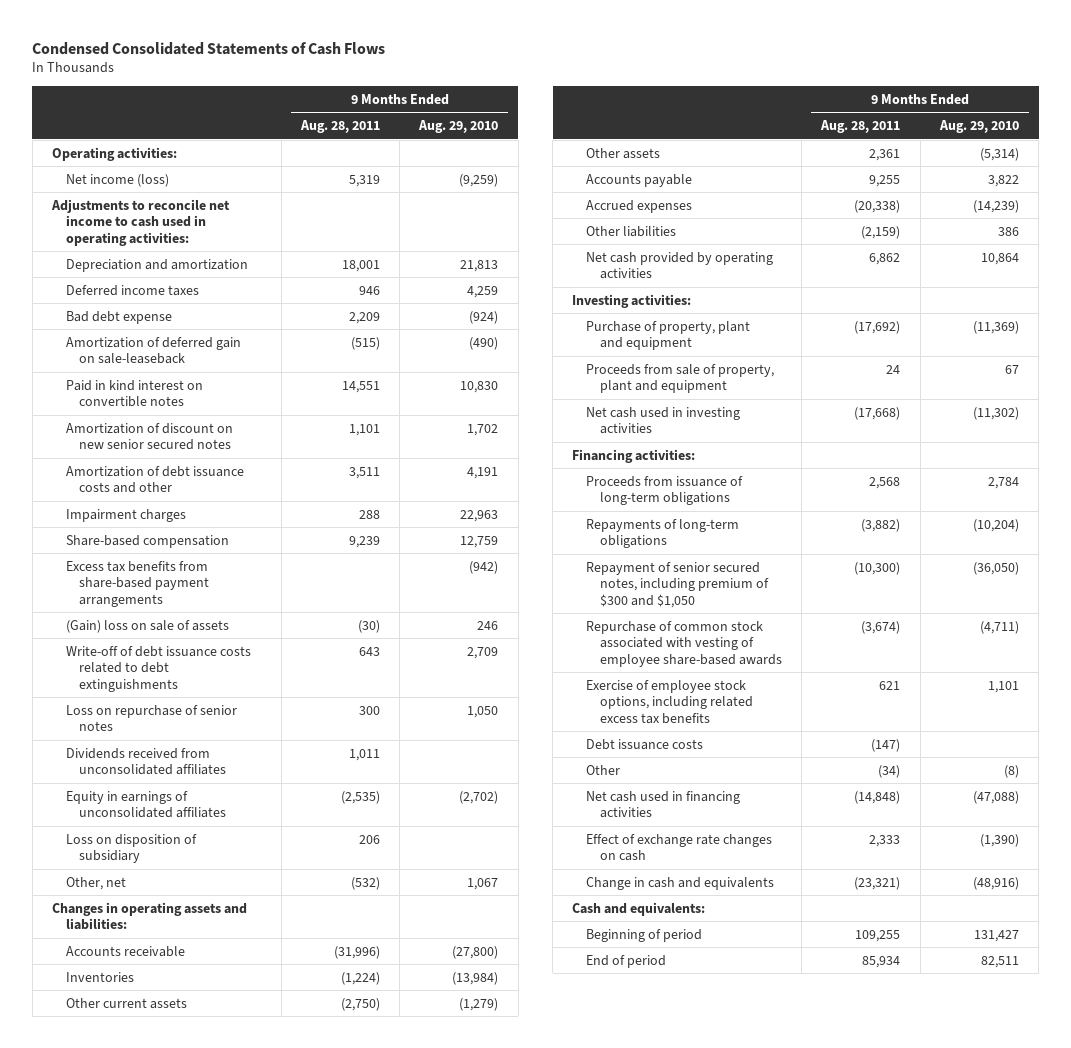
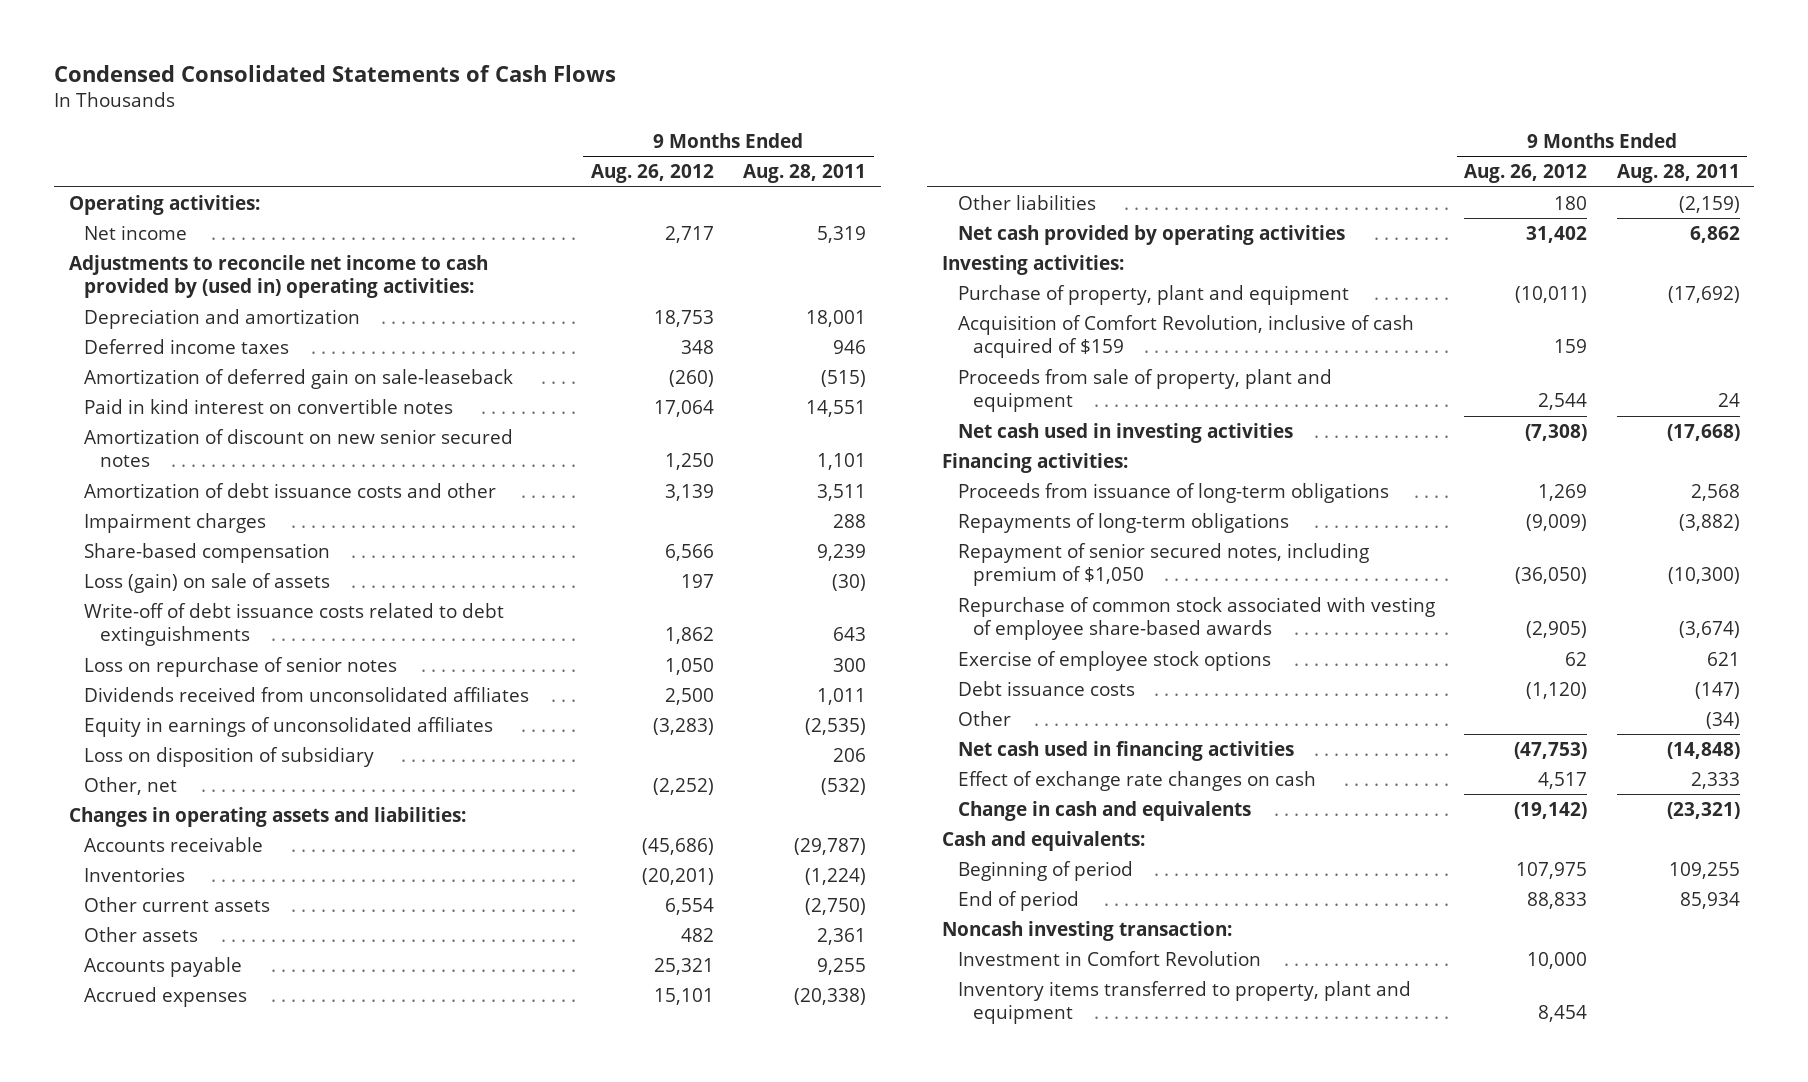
- | 9 Months Ended Aug. 28, 2011 | 9 Months Ended Aug. 29, 2010
+ | 9 Months Ended Aug. 26, 2012 | 9 Months Ended Aug. 28, 2011
- Net income (loss) | 5,319 | (9,259)
- Adjustments to reconcile net income to cash used in operating activities:
+ Net income | 2,717 | 5,319
+ Adjustments to reconcile net income to cash provided by (used in) operating activities:
- Bad debt expense | 2,209 | (924)
- Excess tax benefits from share-based payment arrangements | | (942)
- (Gain) loss on sale of assets | (30) | 246
+ Loss (gain) on sale of assets | 197 | (30)
- Accounts receivable | (31,996) | (27,800)
+ Accounts receivable | (45,686) | (29,787)
+ Acquisition of Comfort Revolution, inclusive of cash acquired of $159 | 159 |
- Repayment of senior secured notes, including premium of $300 and $1,050 | (10,300) | (36,050)
+ Repayment of senior secured notes, including premium of $1,050 | (36,050) | (10,300)
- Exercise of employee stock options, including related excess tax benefits | 621 | 1,101
+ Exercise of employee stock options | 62 | 621
+ Noncash investing transaction:
+ Investment in Comfort Revolution | 10,000 |
+ Inventory items transferred to property, plant and equipment | 8,454 |

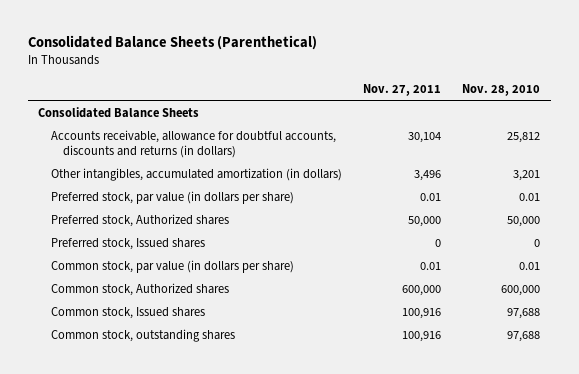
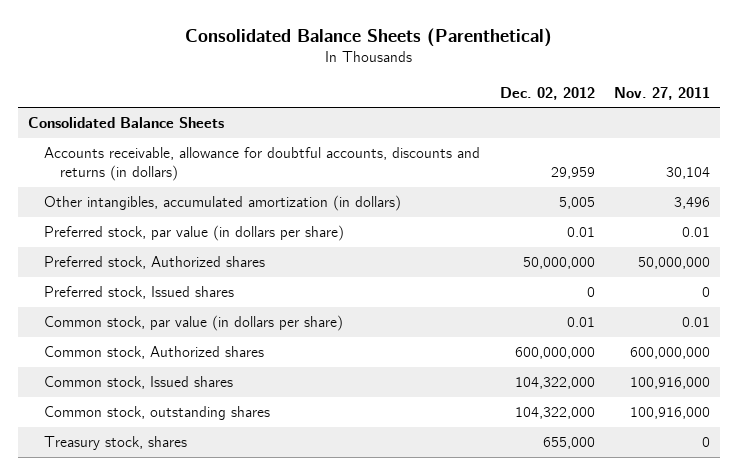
- | Nov. 27, 2011 | Nov. 28, 2010
+ | Dec. 02, 2012 | Nov. 27, 2011
- Preferred stock, Authorized shares | 50,000 | 50,000
+ Preferred stock, Authorized shares | 50,000,000 | 50,000,000
- Common stock, Authorized shares | 600,000 | 600,000
- Common stock, Issued shares | 100,916 | 97,688
- Common stock, outstanding shares | 100,916 | 97,688
+ Common stock, Authorized shares | 600,000,000 | 600,000,000
+ Common stock, Issued shares | 104,322,000 | 100,916,000
+ Common stock, outstanding shares | 104,322,000 | 100,916,000
+ Treasury stock, shares | 655,000 | 0

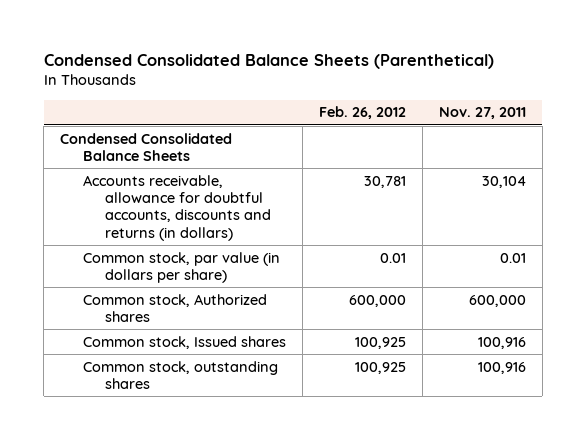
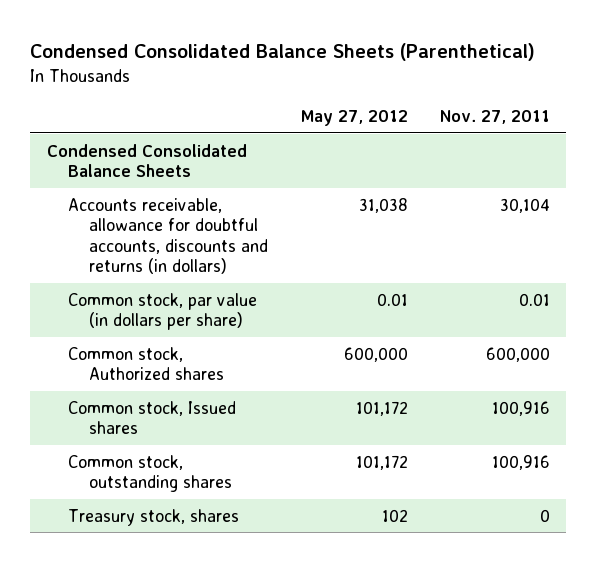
- | Feb. 26, 2012 | Nov. 27, 2011
+ | May 27, 2012 | Nov. 27, 2011
+ Treasury stock, shares | 102 | 0

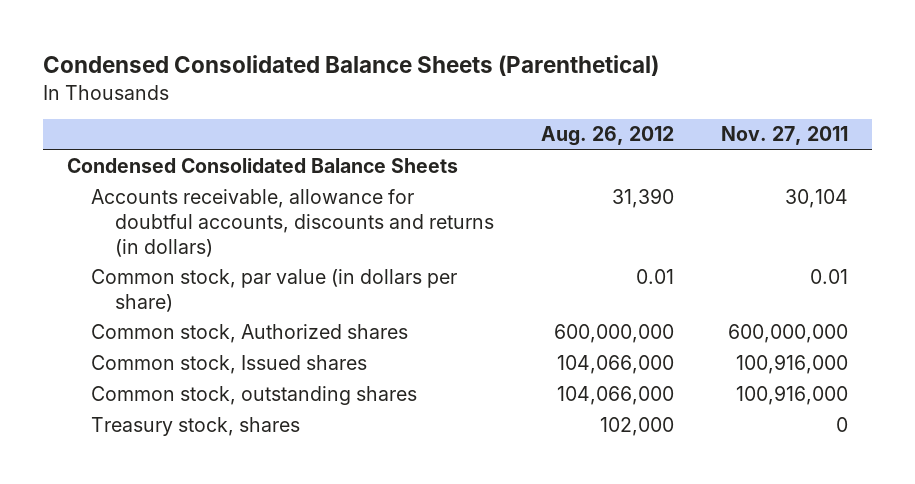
- | May 27, 2012 | Nov. 27, 2011
+ | Aug. 26, 2012 | Nov. 27, 2011
- Common stock, Authorized shares | 600,000 | 600,000
- Common stock, Issued shares | 101,172 | 100,916
- Common stock, outstanding shares | 101,172 | 100,916
+ Common stock, Authorized shares | 600,000,000 | 600,000,000
+ Common stock, Issued shares | 104,066,000 | 100,916,000
+ Common stock, outstanding shares | 104,066,000 | 100,916,000

